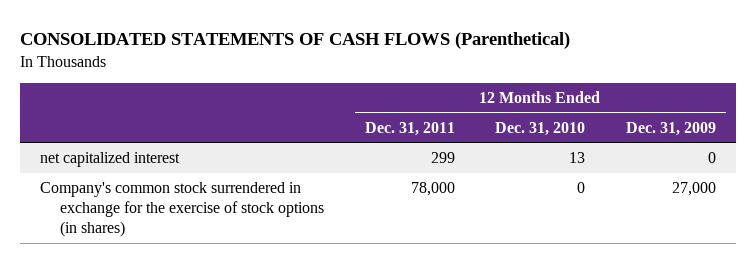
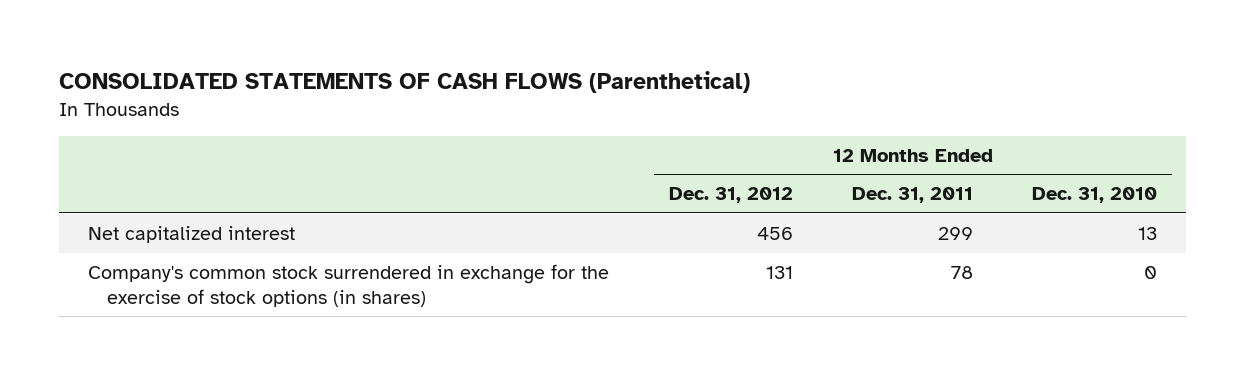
- | 12 Months Ended Dec. 31, 2011 | 12 Months Ended Dec. 31, 2010 | 12 Months Ended Dec. 31, 2009
+ | 12 Months Ended Dec. 31, 2012 | 12 Months Ended Dec. 31, 2011 | 12 Months Ended Dec. 31, 2010
- net capitalized interest | 299 | 13 | 0
- Company's common stock surrendered in exchange for the exercise of stock options (in shares) | 78,000 | 0 | 27,000
+ Net capitalized interest | 456 | 299 | 13
+ Company's common stock surrendered in exchange for the exercise of stock options (in shares) | 131 | 78 | 0

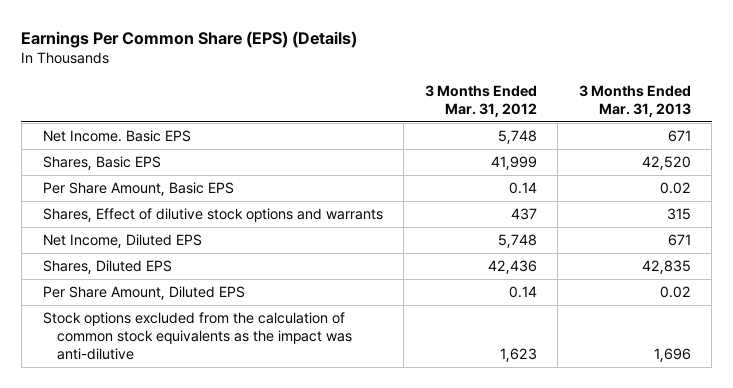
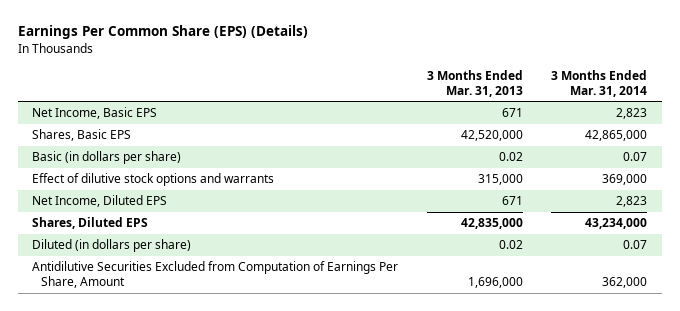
- | 3 Months Ended Mar. 31, 2012 | 3 Months Ended Mar. 31, 2013
+ | 3 Months Ended Mar. 31, 2013 | 3 Months Ended Mar. 31, 2014
- Net Income. Basic EPS | 5,748 | 671
- Shares, Basic EPS | 41,999 | 42,520
- Per Share Amount, Basic EPS | 0.14 | 0.02
- Shares, Effect of dilutive stock options and warrants | 437 | 315
+ Net Income, Basic EPS | 671 | 2,823
+ Shares, Basic EPS | 42,520,000 | 42,865,000
+ Basic (in dollars per share) | 0.02 | 0.07
+ Effect of dilutive stock options and warrants | 315,000 | 369,000
- Shares, Diluted EPS | 42,436 | 42,835
- Per Share Amount, Diluted EPS | 0.14 | 0.02
- Stock options excluded from the calculation of common stock equivalents as the impact was anti-dilutive | 1,623 | 1,696
+ Shares, Diluted EPS | 42,835,000 | 43,234,000
+ Diluted (in dollars per share) | 0.02 | 0.07
+ Antidilutive Securities Excluded from Computation of Earnings Per Share, Amount | 1,696,000 | 362,000

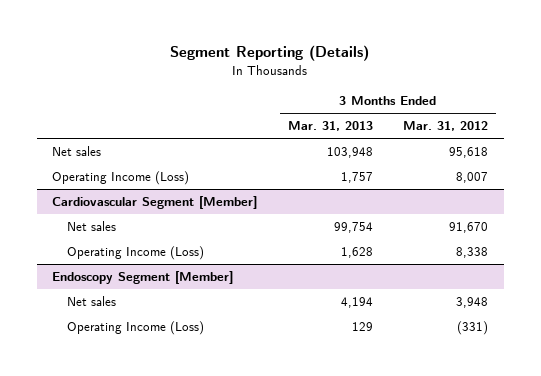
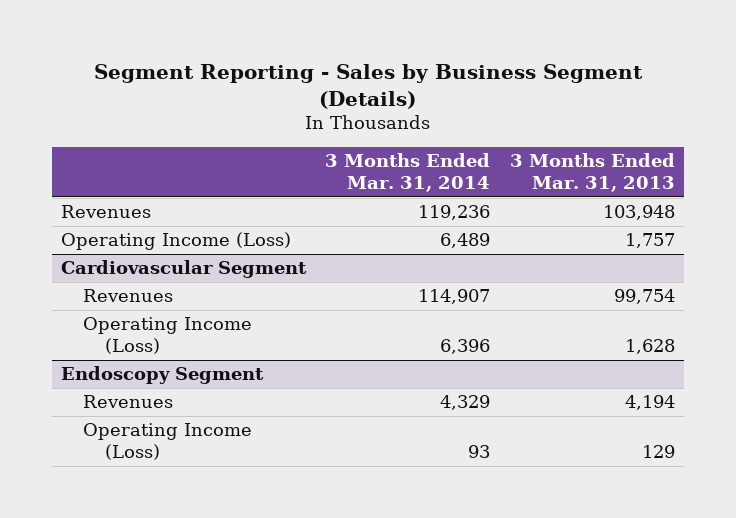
- Segment Reporting (Details)
+ Segment Reporting - Sales by Business Segment (Details)
- | 3 Months Ended Mar. 31, 2013 | 3 Months Ended Mar. 31, 2012
+ | 3 Months Ended Mar. 31, 2014 | 3 Months Ended Mar. 31, 2013
- Net sales | 103,948 | 95,618
+ Revenues | 119,236 | 103,948
- Cardiovascular Segment [Member]
- Net sales | 99,754 | 91,670
+ Cardiovascular Segment
+ Revenues | 114,907 | 99,754
- Endoscopy Segment [Member]
- Net sales | 4,194 | 3,948
+ Endoscopy Segment
+ Revenues | 4,329 | 4,194

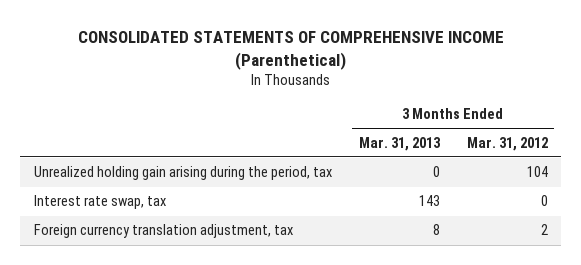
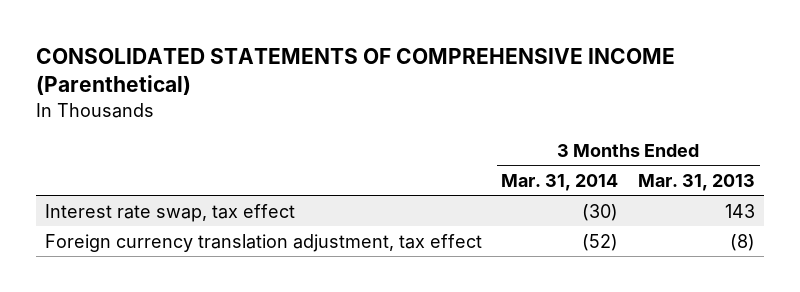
- | 3 Months Ended Mar. 31, 2013 | 3 Months Ended Mar. 31, 2012
+ | 3 Months Ended Mar. 31, 2014 | 3 Months Ended Mar. 31, 2013
- Unrealized holding gain arising during the period, tax | 0 | 104
- Interest rate swap, tax | 143 | 0
- Foreign currency translation adjustment, tax | 8 | 2
+ Interest rate swap, tax effect | (30) | 143
+ Foreign currency translation adjustment, tax effect | (52) | (8)

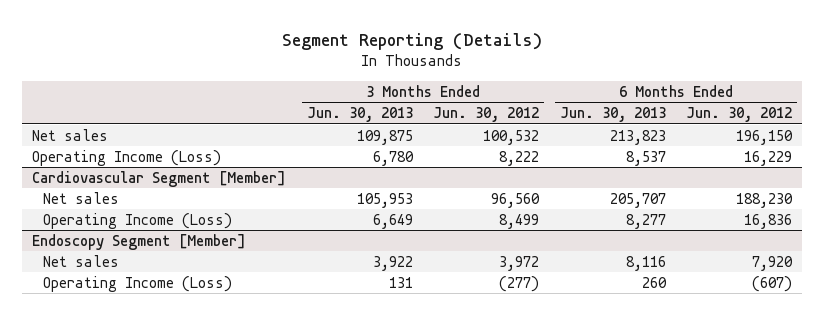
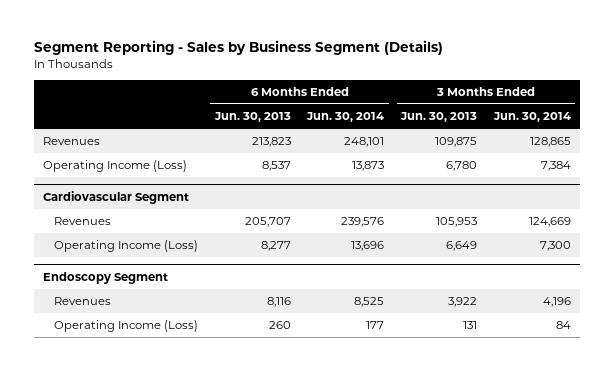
- Segment Reporting (Details)
+ Segment Reporting - Sales by Business Segment (Details)
- | 3 Months Ended Jun. 30, 2013 | 3 Months Ended Jun. 30, 2012 | 6 Months Ended Jun. 30, 2013 | 6 Months Ended Jun. 30, 2012
+ | 6 Months Ended Jun. 30, 2013 | 6 Months Ended Jun. 30, 2014 | 3 Months Ended Jun. 30, 2013 | 3 Months Ended Jun. 30, 2014
- Net sales | 109,875 | 100,532 | 213,823 | 196,150
+ Revenues | 213,823 | 248,101 | 109,875 | 128,865
- Cardiovascular Segment [Member]
- Net sales | 105,953 | 96,560 | 205,707 | 188,230
+ Cardiovascular Segment
+ Revenues | 205,707 | 239,576 | 105,953 | 124,669
- Endoscopy Segment [Member]
- Net sales | 3,922 | 3,972 | 8,116 | 7,920
+ Endoscopy Segment
+ Revenues | 8,116 | 8,525 | 3,922 | 4,196

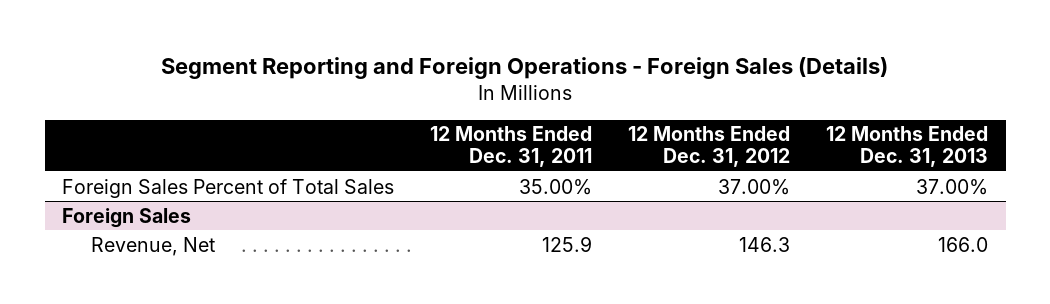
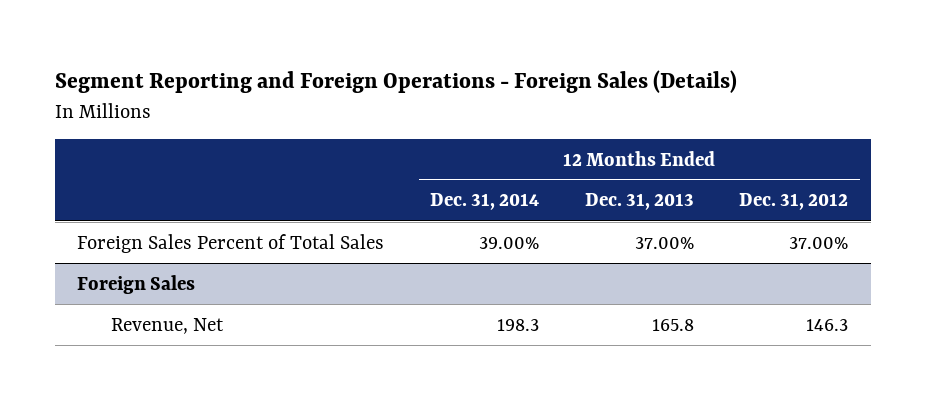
- | 12 Months Ended Dec. 31, 2011 | 12 Months Ended Dec. 31, 2012 | 12 Months Ended Dec. 31, 2013
+ | 12 Months Ended Dec. 31, 2014 | 12 Months Ended Dec. 31, 2013 | 12 Months Ended Dec. 31, 2012
@ Foreign Sales
- Revenue, Net | 125.9 | 146.3 | 166.0
+ Revenue, Net | 198.3 | 165.8 | 146.3

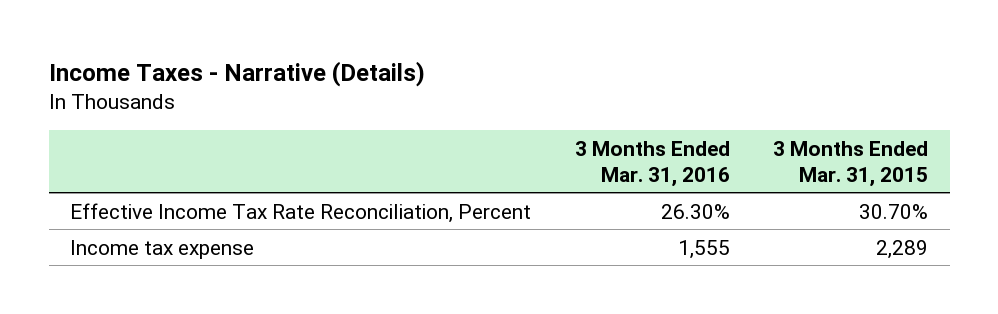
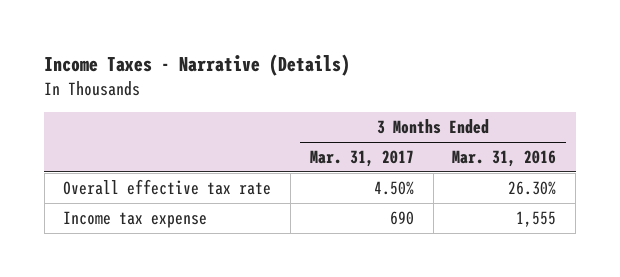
- | 3 Months Ended Mar. 31, 2016 | 3 Months Ended Mar. 31, 2015
+ | 3 Months Ended Mar. 31, 2017 | 3 Months Ended Mar. 31, 2016
- Effective Income Tax Rate Reconciliation, Percent | 26.30% | 30.70%
+ Overall effective tax rate | 4.50% | 26.30%

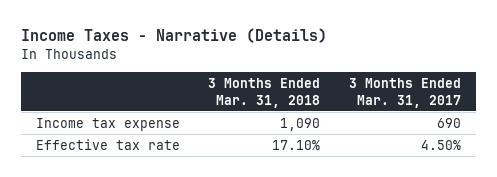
- | 3 Months Ended Mar. 31, 2017 | 3 Months Ended Mar. 31, 2016
+ | 3 Months Ended Mar. 31, 2018 | 3 Months Ended Mar. 31, 2017
- Overall effective tax rate | 4.50% | 26.30%
+ Effective tax rate | 17.10% | 4.50%

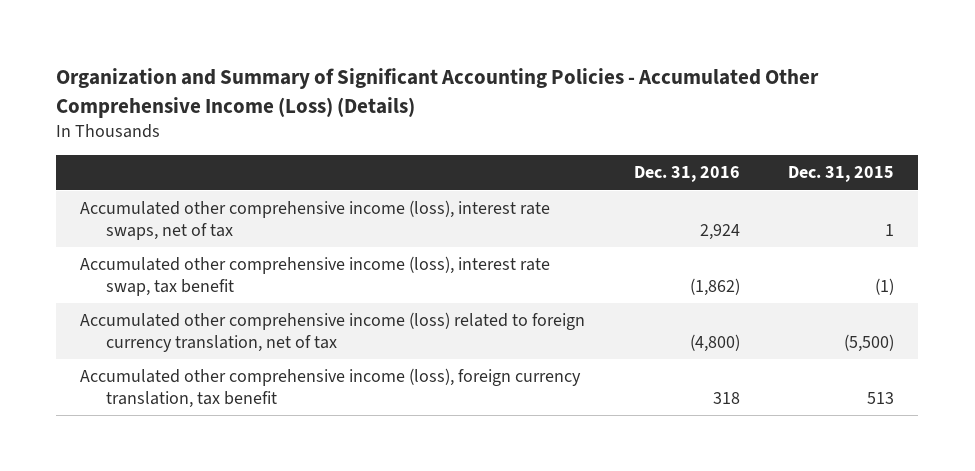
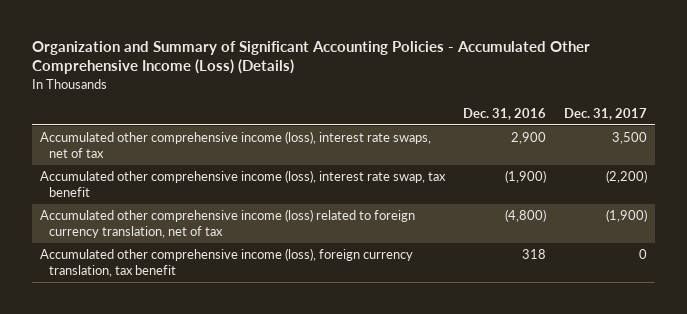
- | Dec. 31, 2016 | Dec. 31, 2015
+ | Dec. 31, 2016 | Dec. 31, 2017
- Accumulated other comprehensive income (loss), interest rate swaps, net of tax | 2,924 | 1
- Accumulated other comprehensive income (loss), interest rate swap, tax benefit | (1,862) | (1)
+ Accumulated other comprehensive income (loss), interest rate swaps, net of tax | 2,900 | 3,500
+ Accumulated other comprehensive income (loss), interest rate swap, tax benefit | (1,900) | (2,200)

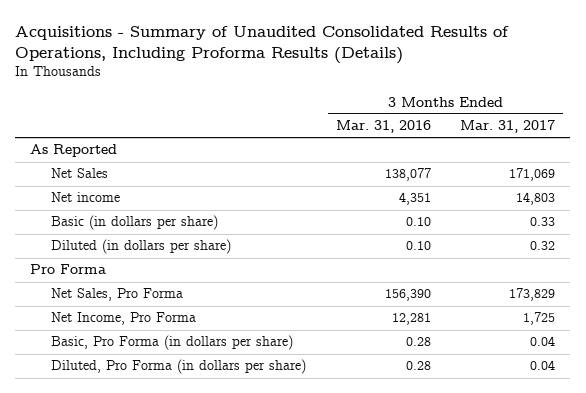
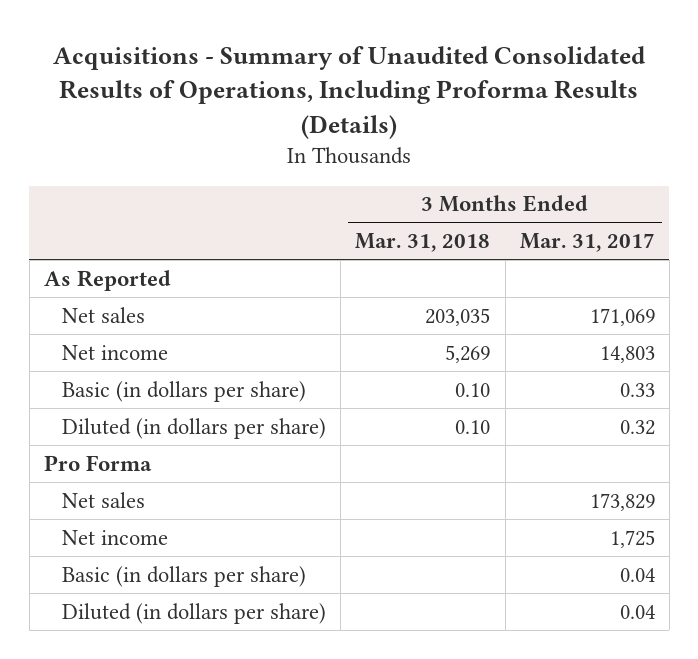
- | 3 Months Ended Mar. 31, 2016 | 3 Months Ended Mar. 31, 2017
+ | 3 Months Ended Mar. 31, 2018 | 3 Months Ended Mar. 31, 2017
- Net Sales | 138,077 | 171,069
+ Net sales | 203,035 | 171,069
- Net Sales, Pro Forma | 156,390 | 173,829
- Net Income, Pro Forma | 12,281 | 1,725
- Basic, Pro Forma (in dollars per share) | 0.28 | 0.04
- Diluted, Pro Forma (in dollars per share) | 0.28 | 0.04
+ Net sales | | 173,829
+ Net income | | 1,725
+ Basic (in dollars per share) | | 0.04
+ Diluted (in dollars per share) | | 0.04

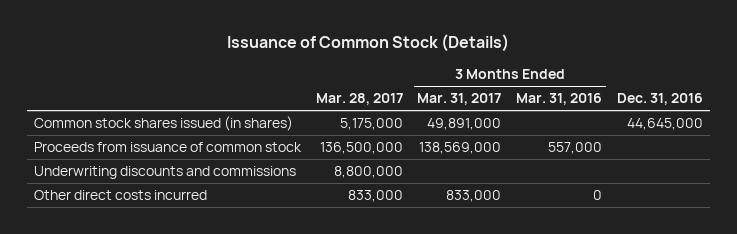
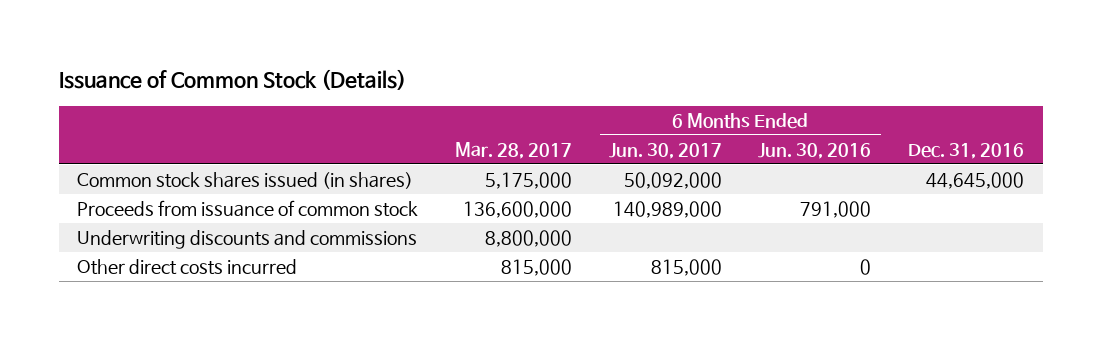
- | Mar. 28, 2017 | 3 Months Ended Mar. 31, 2017 | 3 Months Ended Mar. 31, 2016 | Dec. 31, 2016
+ | Mar. 28, 2017 | 6 Months Ended Jun. 30, 2017 | 6 Months Ended Jun. 30, 2016 | Dec. 31, 2016
- Proceeds from issuance of common stock | 136,500,000 | 138,569,000 | 557,000 |
+ Proceeds from issuance of common stock | 136,600,000 | 140,989,000 | 791,000 |
- Other direct costs incurred | 833,000 | 833,000 | 0 |
+ Other direct costs incurred | 815,000 | 815,000 | 0 |

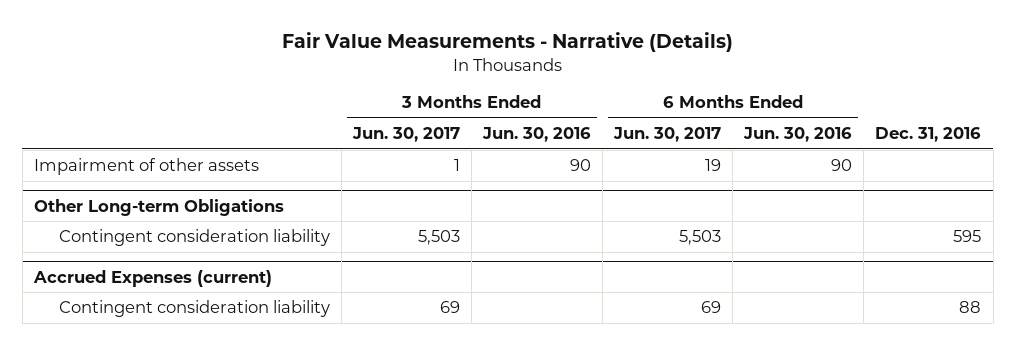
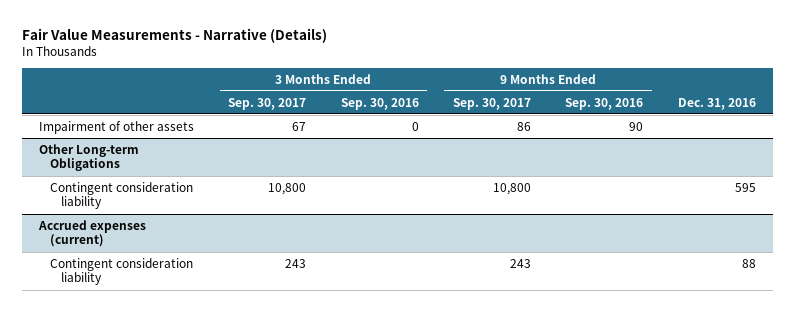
- | 3 Months Ended Jun. 30, 2017 | 3 Months Ended Jun. 30, 2016 | 6 Months Ended Jun. 30, 2017 | 6 Months Ended Jun. 30, 2016 | Dec. 31, 2016
+ | 3 Months Ended Sep. 30, 2017 | 3 Months Ended Sep. 30, 2016 | 9 Months Ended Sep. 30, 2017 | 9 Months Ended Sep. 30, 2016 | Dec. 31, 2016
- Accrued Expenses (current)
+ Accrued expenses (current)

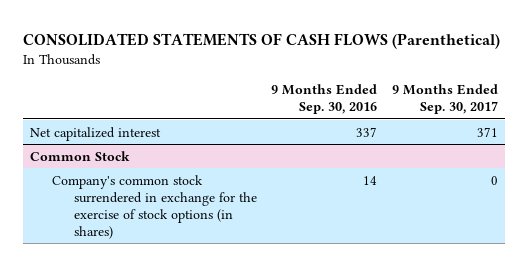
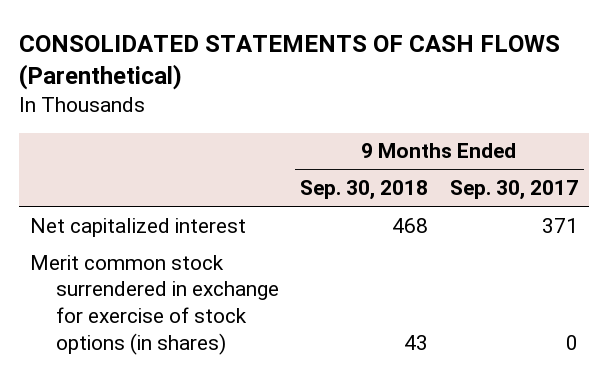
- | 9 Months Ended Sep. 30, 2016 | 9 Months Ended Sep. 30, 2017
+ | 9 Months Ended Sep. 30, 2018 | 9 Months Ended Sep. 30, 2017
- Common Stock
- Company's common stock surrendered in exchange for the exercise of stock options (in shares) | 14 | 0
+ Merit common stock surrendered in exchange for exercise of stock options (in shares) | 43 | 0

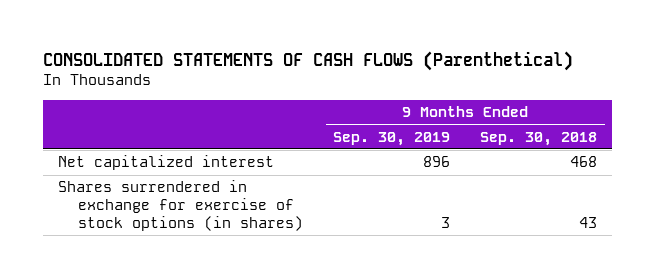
- | 9 Months Ended Sep. 30, 2018 | 9 Months Ended Sep. 30, 2017
+ | 9 Months Ended Sep. 30, 2019 | 9 Months Ended Sep. 30, 2018
- Merit common stock surrendered in exchange for exercise of stock options (in shares) | 43 | 0
+ Shares surrendered in exchange for exercise of stock options (in shares) | 3 | 43

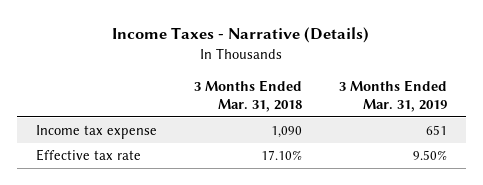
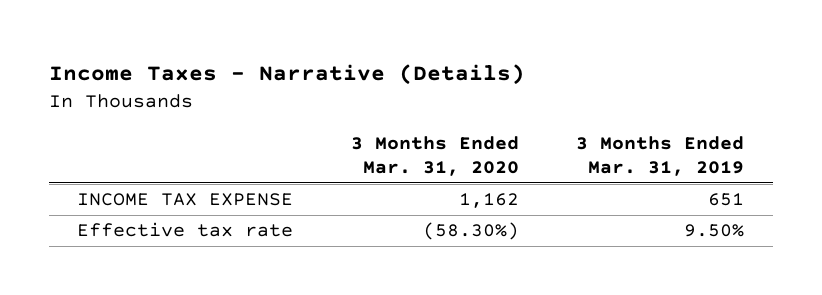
- | 3 Months Ended Mar. 31, 2018 | 3 Months Ended Mar. 31, 2019
+ | 3 Months Ended Mar. 31, 2020 | 3 Months Ended Mar. 31, 2019
- Income tax expense | 1,090 | 651
+ INCOME TAX EXPENSE | 1,162 | 651

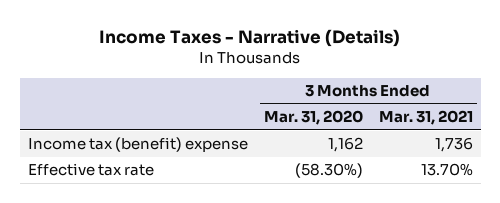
- | 3 Months Ended Mar. 31, 2020 | 3 Months Ended Mar. 31, 2019
+ | 3 Months Ended Mar. 31, 2020 | 3 Months Ended Mar. 31, 2021
- INCOME TAX EXPENSE | 1,162 | 651
+ Income tax (benefit) expense | 1,162 | 1,736

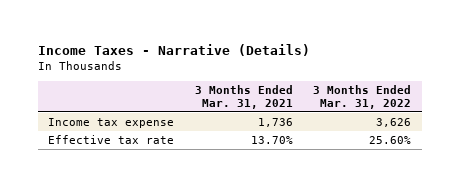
- | 3 Months Ended Mar. 31, 2020 | 3 Months Ended Mar. 31, 2021
+ | 3 Months Ended Mar. 31, 2021 | 3 Months Ended Mar. 31, 2022
- Income tax (benefit) expense | 1,162 | 1,736
+ Income tax expense | 1,736 | 3,626

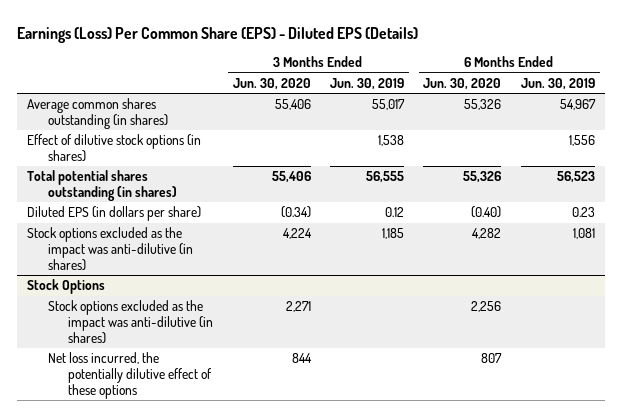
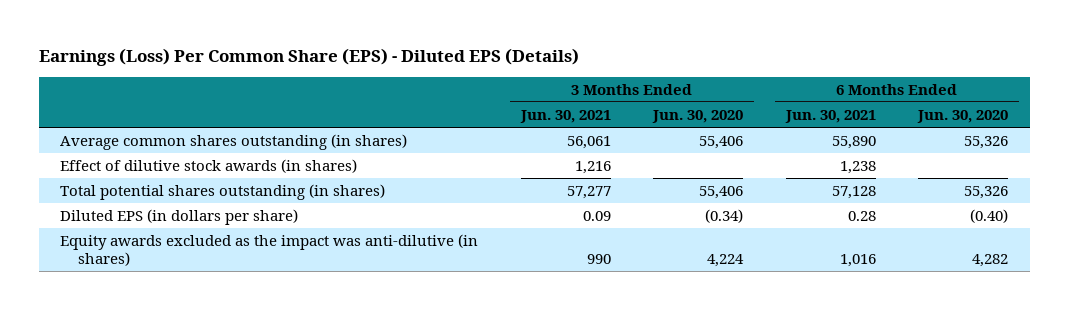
- | 3 Months Ended Jun. 30, 2020 | 3 Months Ended Jun. 30, 2019 | 6 Months Ended Jun. 30, 2020 | 6 Months Ended Jun. 30, 2019
+ | 3 Months Ended Jun. 30, 2021 | 3 Months Ended Jun. 30, 2020 | 6 Months Ended Jun. 30, 2021 | 6 Months Ended Jun. 30, 2020
- Effect of dilutive stock options (in shares) | | 1,538 | | 1,556
+ Effect of dilutive stock awards (in shares) | 1,216 | | 1,238 |
- Stock options excluded as the impact was anti-dilutive (in shares) | 4,224 | 1,185 | 4,282 | 1,081
- Stock Options
- Stock options excluded as the impact was anti-dilutive (in shares) | 2,271 | | 2,256 |
- Net loss incurred, the potentially dilutive effect of these options | 844 | | 807 |
+ Equity awards excluded as the impact was anti-dilutive (in shares) | 990 | 4,224 | 1,016 | 4,282

